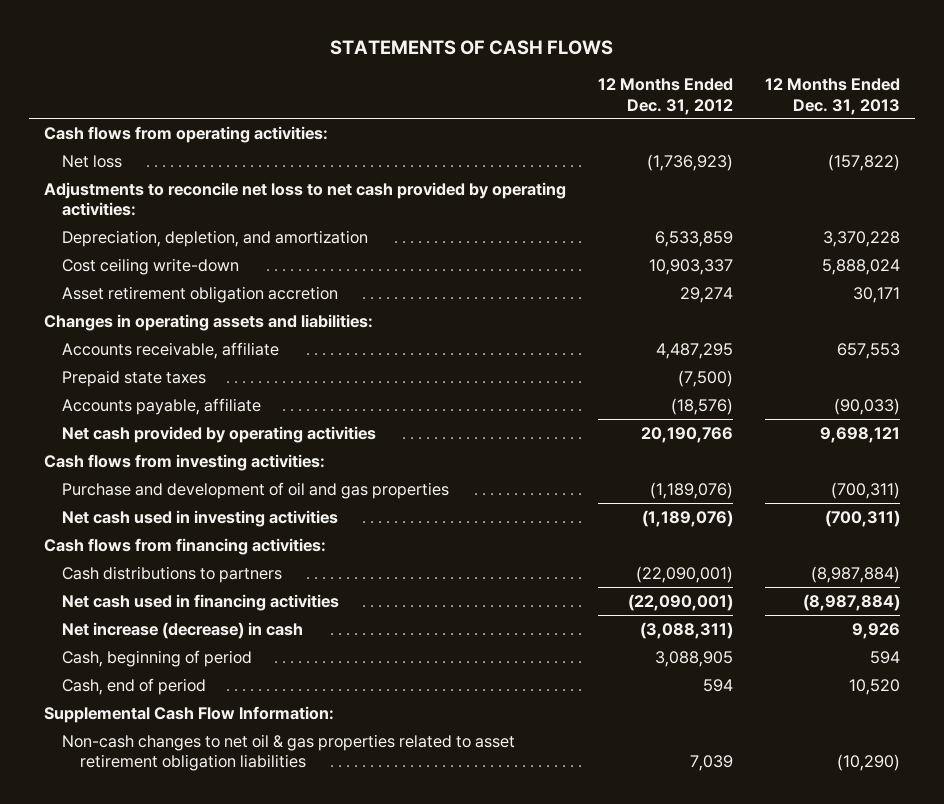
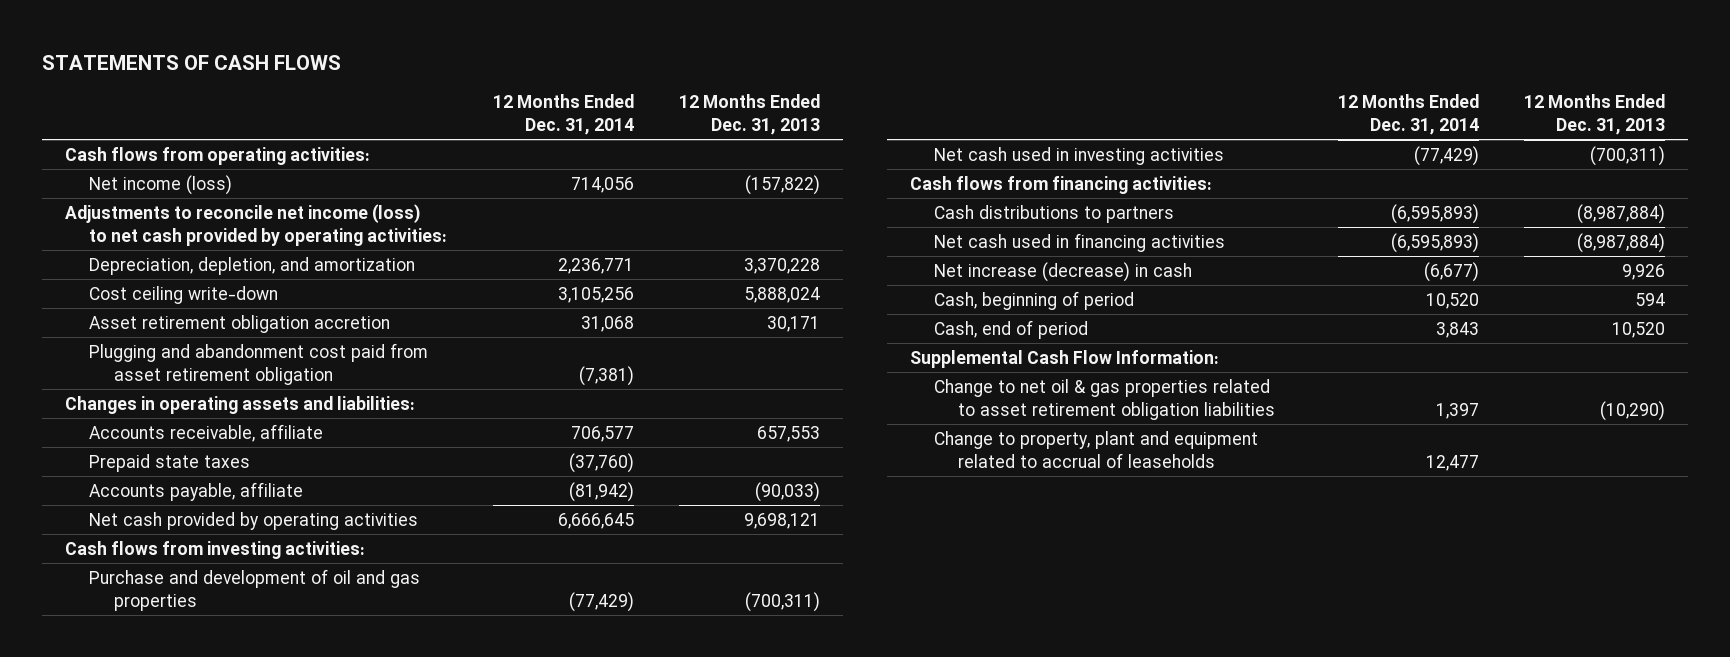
- | 12 Months Ended Dec. 31, 2012 | 12 Months Ended Dec. 31, 2013
+ | 12 Months Ended Dec. 31, 2014 | 12 Months Ended Dec. 31, 2013
- Net loss | (1,736,923) | (157,822)
- Adjustments to reconcile net loss to net cash provided by operating activities:
+ Net income (loss) | 714,056 | (157,822)
+ Adjustments to reconcile net income (loss) to net cash provided by operating activities:
+ Plugging and abandonment cost paid from asset retirement obligation | (7,381) |
- Non-cash changes to net oil & gas properties related to asset retirement obligation liabilities | 7,039 | (10,290)
+ Change to net oil & gas properties related to asset retirement obligation liabilities | 1,397 | (10,290)
+ Change to property, plant and equipment related to accrual of leaseholds | 12,477 |

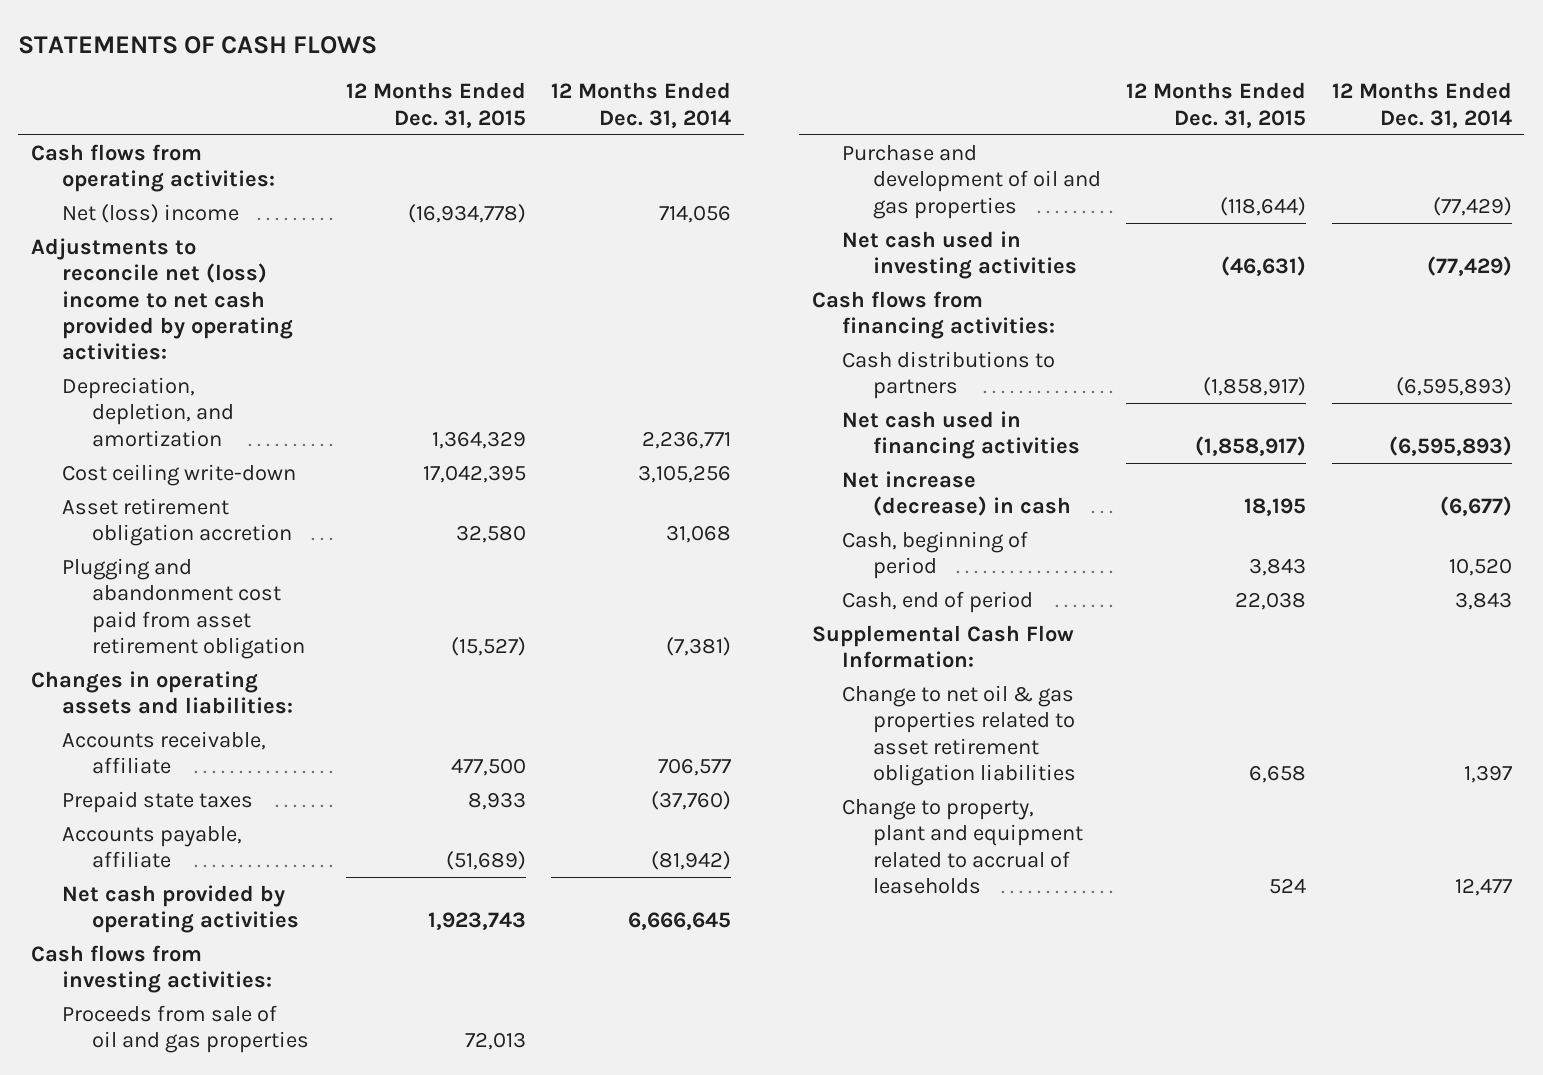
- | 12 Months Ended Dec. 31, 2014 | 12 Months Ended Dec. 31, 2013
+ | 12 Months Ended Dec. 31, 2015 | 12 Months Ended Dec. 31, 2014
- Net income (loss) | 714,056 | (157,822)
- Adjustments to reconcile net income (loss) to net cash provided by operating activities:
+ Net (loss) income | (16,934,778) | 714,056
+ Adjustments to reconcile net (loss) income to net cash provided by operating activities:
+ Proceeds from sale of oil and gas properties | 72,013 |

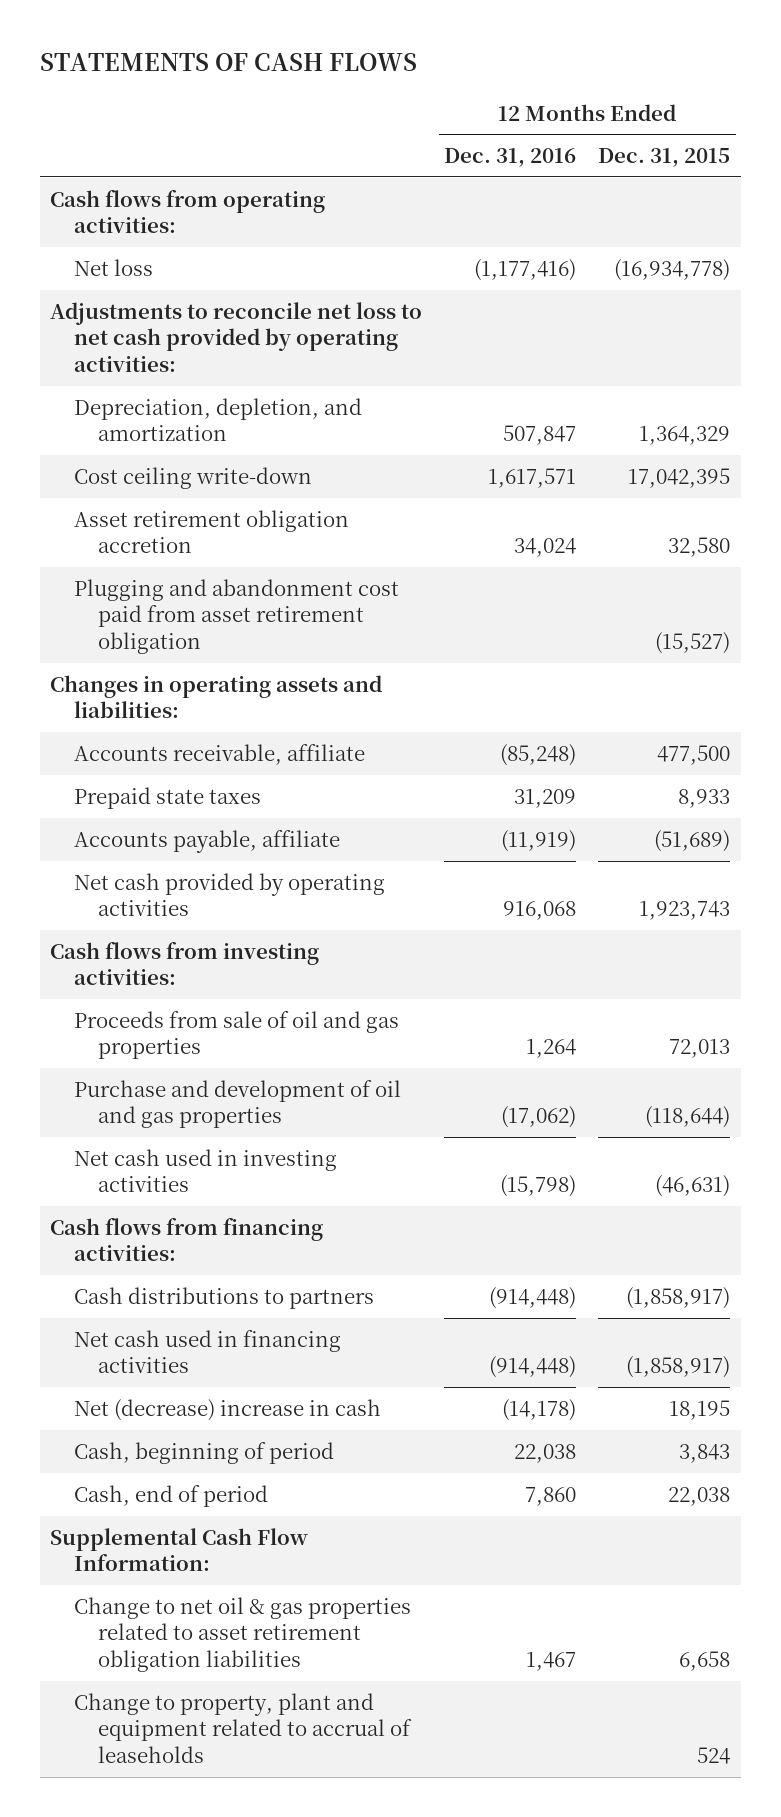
- | 12 Months Ended Dec. 31, 2015 | 12 Months Ended Dec. 31, 2014
+ | 12 Months Ended Dec. 31, 2016 | 12 Months Ended Dec. 31, 2015
- Net (loss) income | (16,934,778) | 714,056
- Adjustments to reconcile net (loss) income to net cash provided by operating activities:
+ Net loss | (1,177,416) | (16,934,778)
+ Adjustments to reconcile net loss to net cash provided by operating activities:
- Net increase (decrease) in cash | 18,195 | (6,677)
+ Net (decrease) increase in cash | (14,178) | 18,195

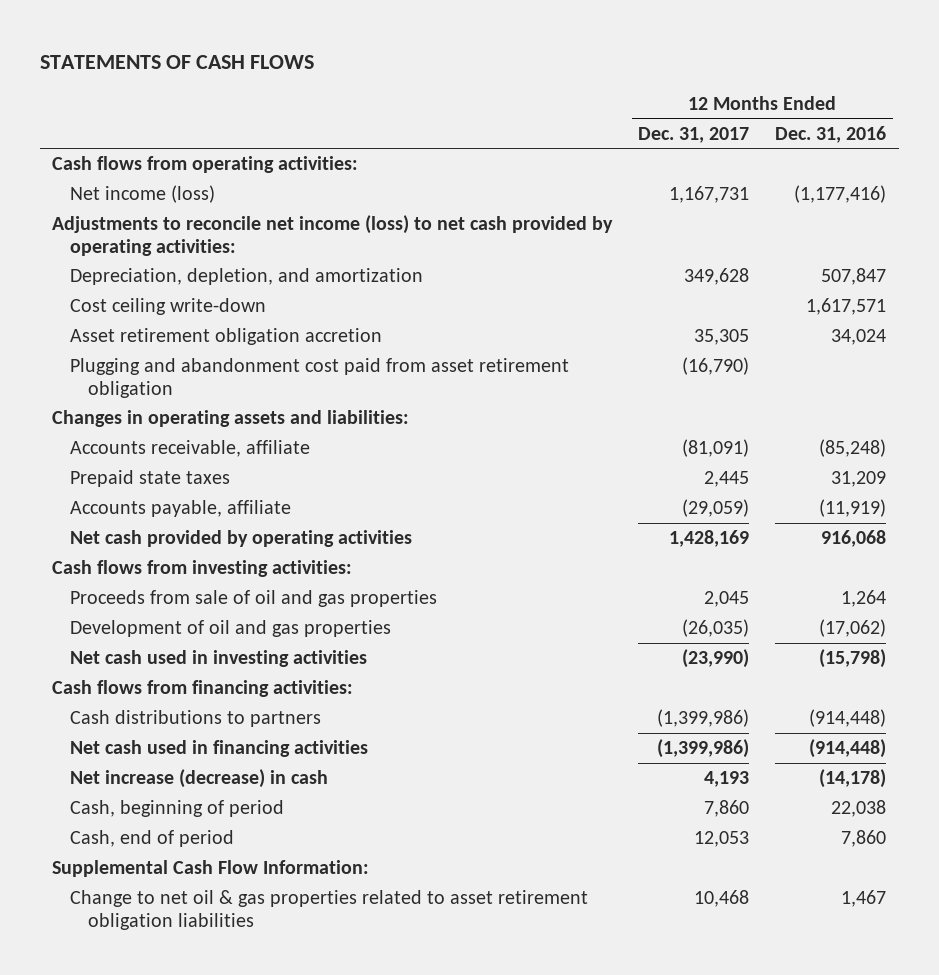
- | 12 Months Ended Dec. 31, 2016 | 12 Months Ended Dec. 31, 2015
+ | 12 Months Ended Dec. 31, 2017 | 12 Months Ended Dec. 31, 2016
- Net loss | (1,177,416) | (16,934,778)
- Adjustments to reconcile net loss to net cash provided by operating activities:
+ Net income (loss) | 1,167,731 | (1,177,416)
+ Adjustments to reconcile net income (loss) to net cash provided by operating activities:
- Purchase and development of oil and gas properties | (17,062) | (118,644)
+ Development of oil and gas properties | (26,035) | (17,062)
- Net (decrease) increase in cash | (14,178) | 18,195
+ Net increase (decrease) in cash | 4,193 | (14,178)
- Change to property, plant and equipment related to accrual of leaseholds | | 524

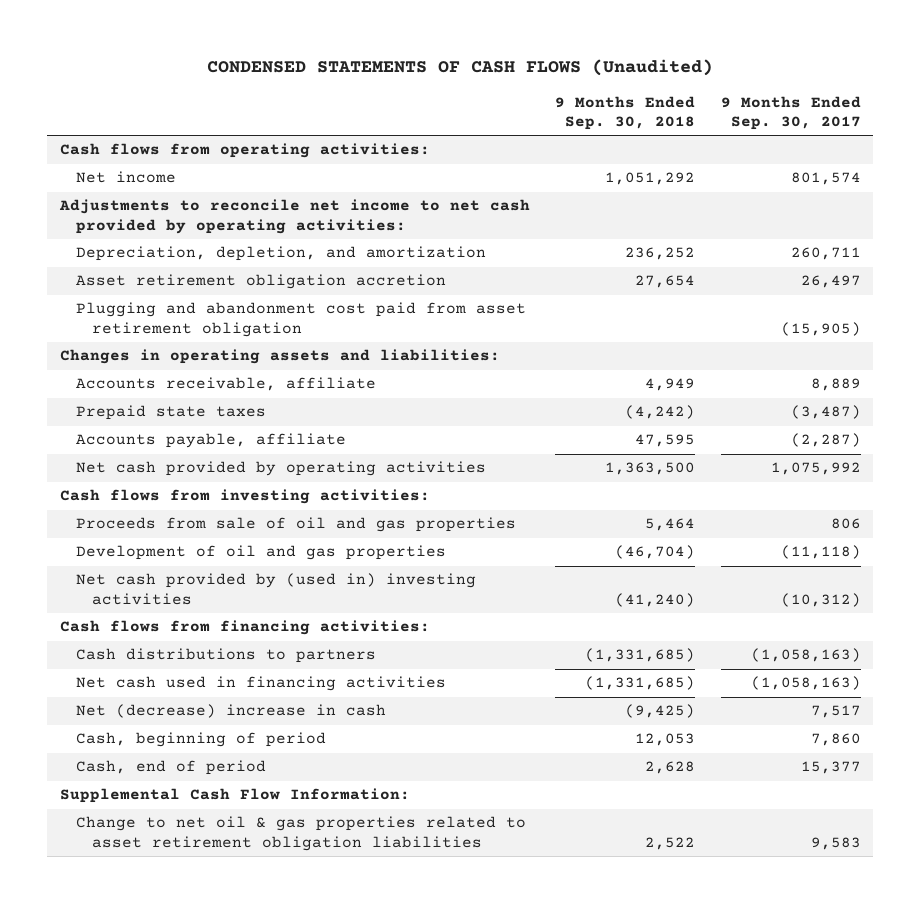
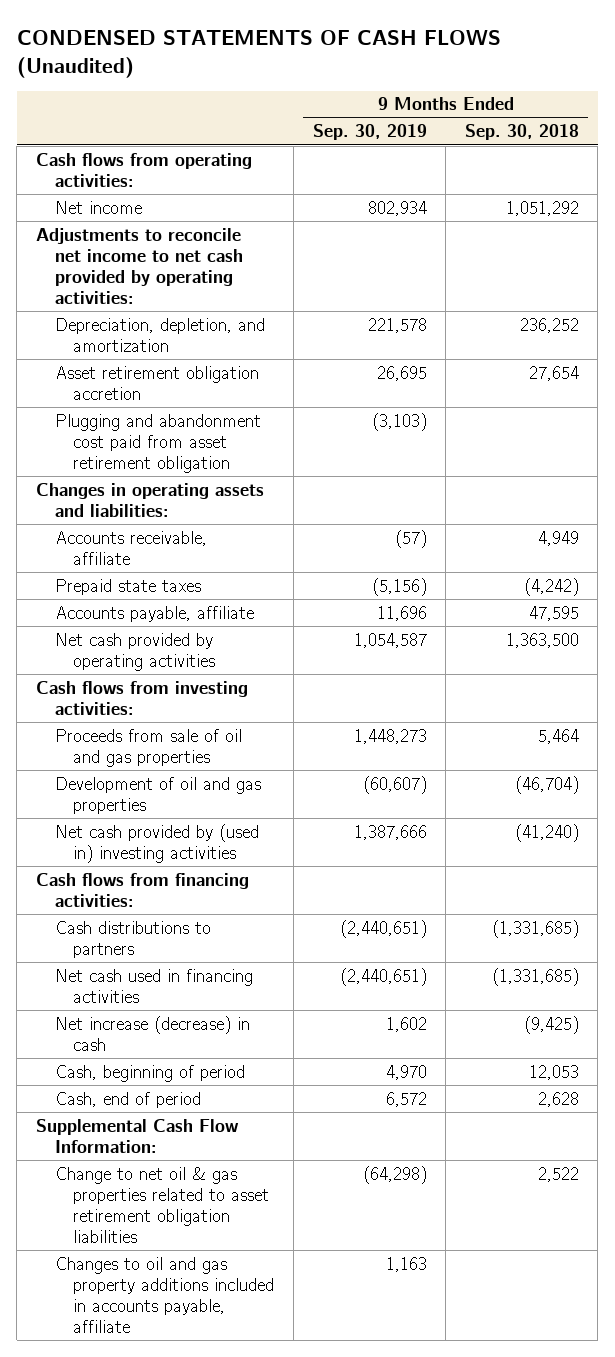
- | 9 Months Ended Sep. 30, 2018 | 9 Months Ended Sep. 30, 2017
+ | 9 Months Ended Sep. 30, 2019 | 9 Months Ended Sep. 30, 2018
- Net (decrease) increase in cash | (9,425) | 7,517
+ Net increase (decrease) in cash | 1,602 | (9,425)
+ Changes to oil and gas property additions included in accounts payable, affiliate | 1,163 |

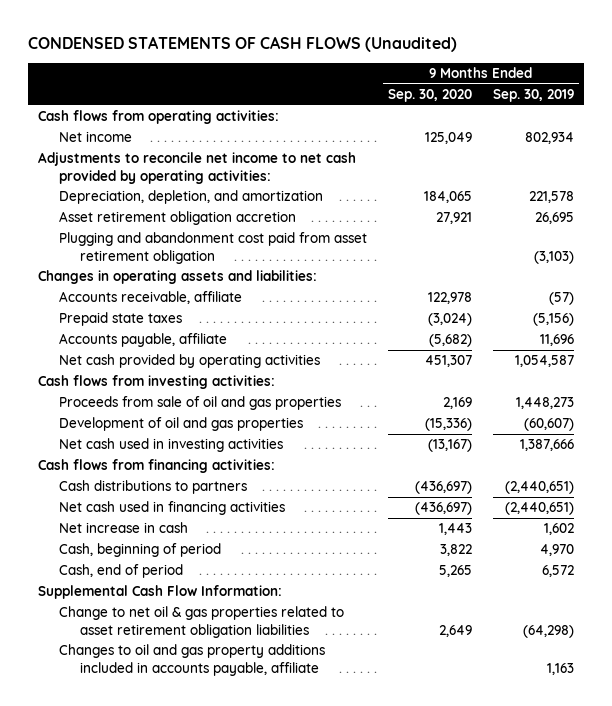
- | 9 Months Ended Sep. 30, 2019 | 9 Months Ended Sep. 30, 2018
+ | 9 Months Ended Sep. 30, 2020 | 9 Months Ended Sep. 30, 2019
- Net cash provided by (used in) investing activities | 1,387,666 | (41,240)
+ Net cash used in investing activities | (13,167) | 1,387,666
- Net increase (decrease) in cash | 1,602 | (9,425)
+ Net increase in cash | 1,443 | 1,602

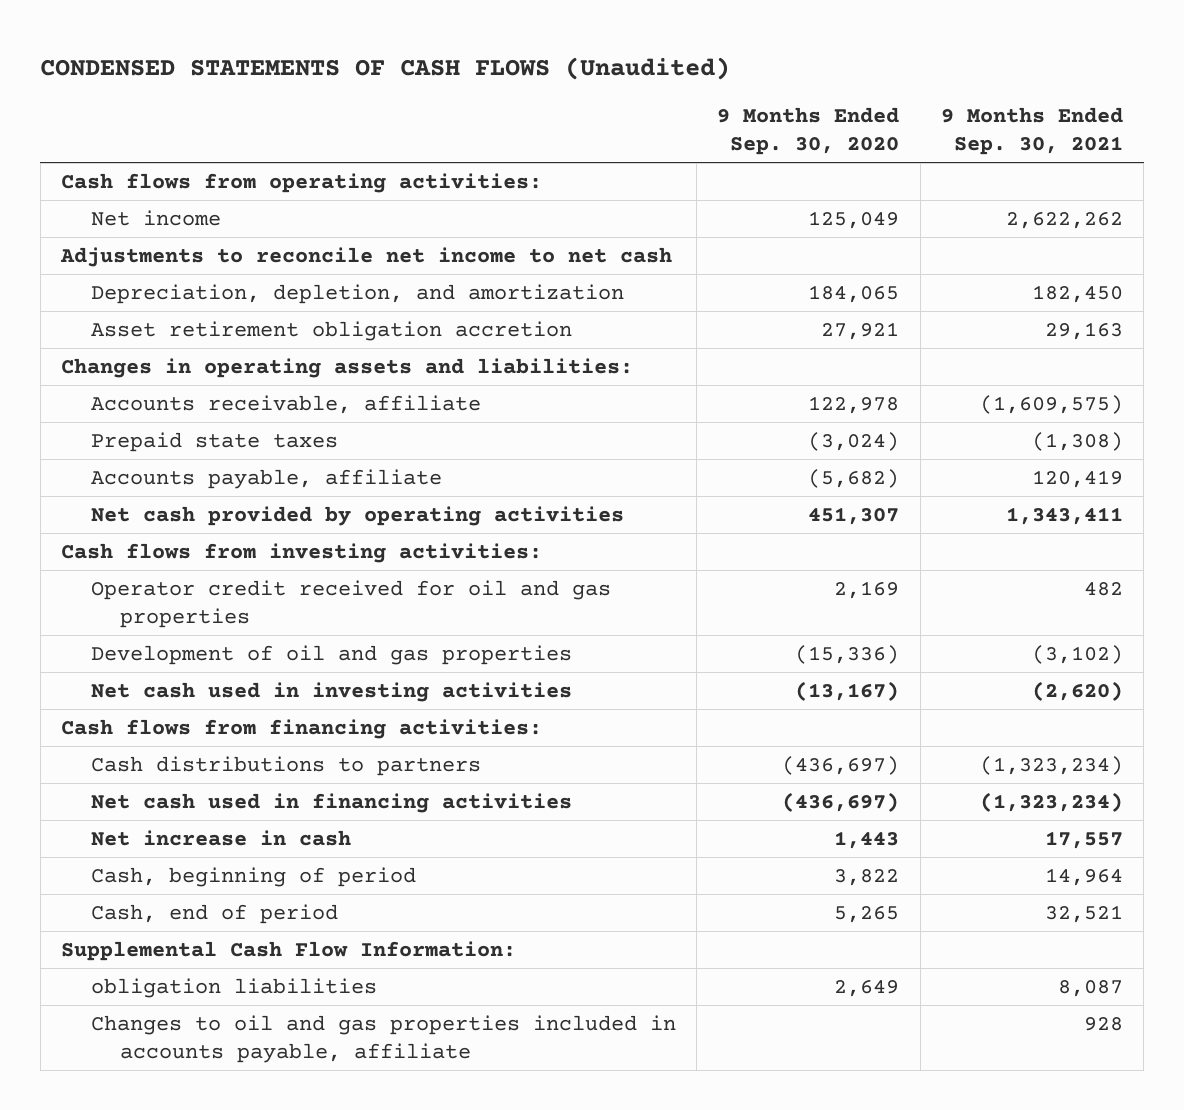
- | 9 Months Ended Sep. 30, 2020 | 9 Months Ended Sep. 30, 2019
+ | 9 Months Ended Sep. 30, 2020 | 9 Months Ended Sep. 30, 2021
- Adjustments to reconcile net income to net cash provided by operating activities:
+ Adjustments to reconcile net income to net cash
- Plugging and abandonment cost paid from asset retirement obligation | | (3,103)
- Proceeds from sale of oil and gas properties | 2,169 | 1,448,273
+ Operator credit received for oil and gas properties | 2,169 | 482
- Change to net oil & gas properties related to asset retirement obligation liabilities | 2,649 | (64,298)
- Changes to oil and gas property additions included in accounts payable, affiliate | | 1,163
+ obligation liabilities | 2,649 | 8,087
+ Changes to oil and gas properties included in accounts payable, affiliate | | 928

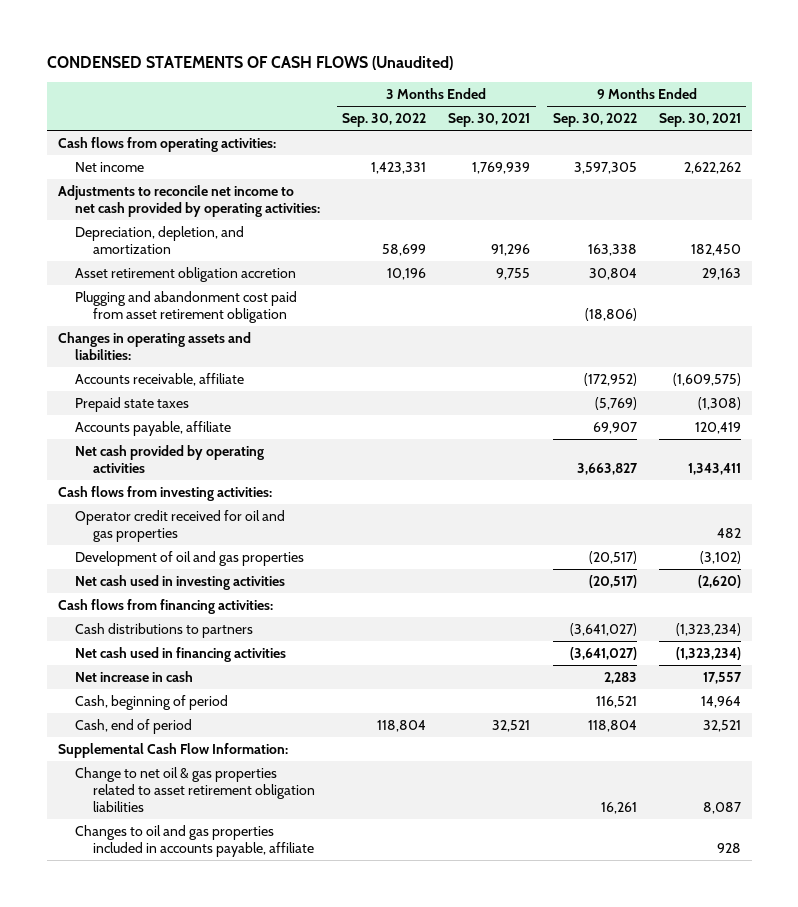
- | 9 Months Ended Sep. 30, 2020 | 9 Months Ended Sep. 30, 2021
+ | 3 Months Ended Sep. 30, 2022 | 3 Months Ended Sep. 30, 2021 | 9 Months Ended Sep. 30, 2022 | 9 Months Ended Sep. 30, 2021
- Adjustments to reconcile net income to net cash
+ Adjustments to reconcile net income to net cash provided by operating activities:
+ Plugging and abandonment cost paid from asset retirement obligation | | | (18,806) |
- obligation liabilities | 2,649 | 8,087
+ Change to net oil & gas properties related to asset retirement obligation liabilities | | | 16,261 | 8,087

